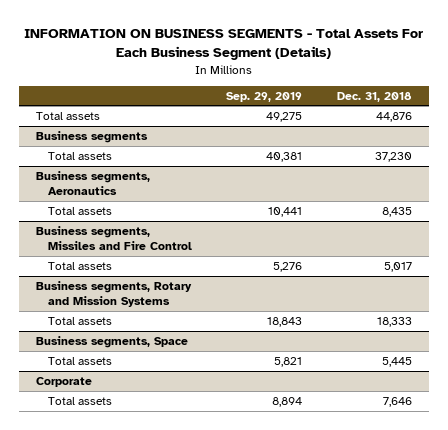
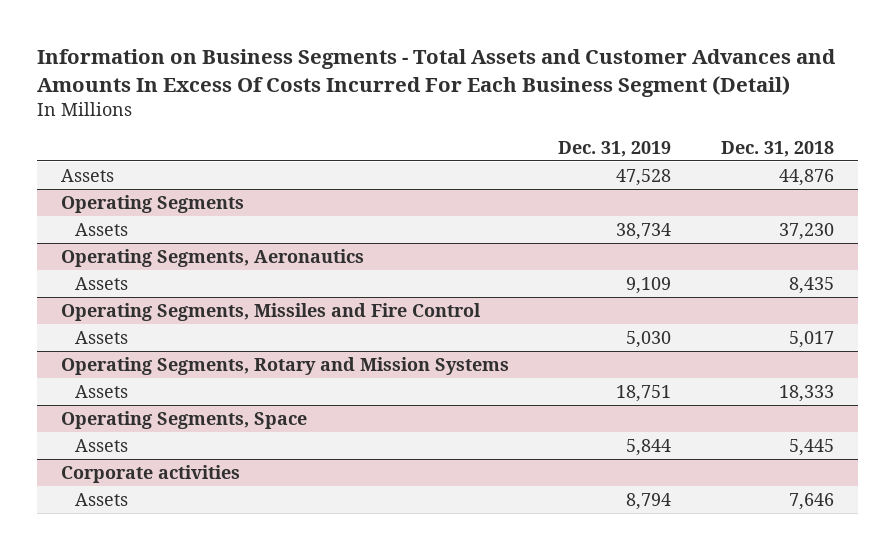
- INFORMATION ON BUSINESS SEGMENTS - Total Assets For Each Business Segment (Details)
+ Information on Business Segments - Total Assets and Customer Advances and Amounts In Excess Of Costs Incurred For Each Business Segment (Detail)
- | Sep. 29, 2019 | Dec. 31, 2018
+ | Dec. 31, 2019 | Dec. 31, 2018
- Total assets | 49,275 | 44,876
- Business segments
- Total assets | 40,381 | 37,230
- Business segments, Aeronautics
- Total assets | 10,441 | 8,435
- Business segments, Missiles and Fire Control
- Total assets | 5,276 | 5,017
- Business segments, Rotary and Mission Systems
- Total assets | 18,843 | 18,333
- Business segments, Space
- Total assets | 5,821 | 5,445
- Corporate
- Total assets | 8,894 | 7,646
+ Assets | 47,528 | 44,876
+ Operating Segments
+ Assets | 38,734 | 37,230
+ Operating Segments, Aeronautics
+ Assets | 9,109 | 8,435
+ Operating Segments, Missiles and Fire Control
+ Assets | 5,030 | 5,017
+ Operating Segments, Rotary and Mission Systems
+ Assets | 18,751 | 18,333
+ Operating Segments, Space
+ Assets | 5,844 | 5,445
+ Corporate activities
+ Assets | 8,794 | 7,646

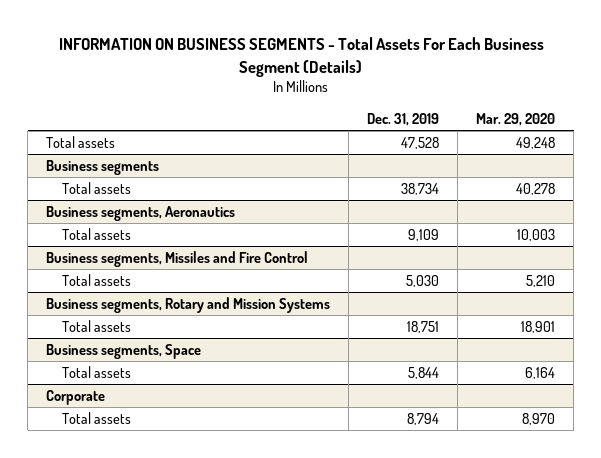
- Information on Business Segments - Total Assets and Customer Advances and Amounts In Excess Of Costs Incurred For Each Business Segment (Detail)
+ INFORMATION ON BUSINESS SEGMENTS - Total Assets For Each Business Segment (Details)
- | Dec. 31, 2019 | Dec. 31, 2018
+ | Dec. 31, 2019 | Mar. 29, 2020
- Assets | 47,528 | 44,876
- Operating Segments
- Assets | 38,734 | 37,230
- Operating Segments, Aeronautics
- Assets | 9,109 | 8,435
- Operating Segments, Missiles and Fire Control
- Assets | 5,030 | 5,017
- Operating Segments, Rotary and Mission Systems
- Assets | 18,751 | 18,333
- Operating Segments, Space
- Assets | 5,844 | 5,445
- Corporate activities
- Assets | 8,794 | 7,646
+ Total assets | 47,528 | 49,248
+ Business segments
+ Total assets | 38,734 | 40,278
+ Business segments, Aeronautics
+ Total assets | 9,109 | 10,003
+ Business segments, Missiles and Fire Control
+ Total assets | 5,030 | 5,210
+ Business segments, Rotary and Mission Systems
+ Total assets | 18,751 | 18,901
+ Business segments, Space
+ Total assets | 5,844 | 6,164
+ Corporate
+ Total assets | 8,794 | 8,970

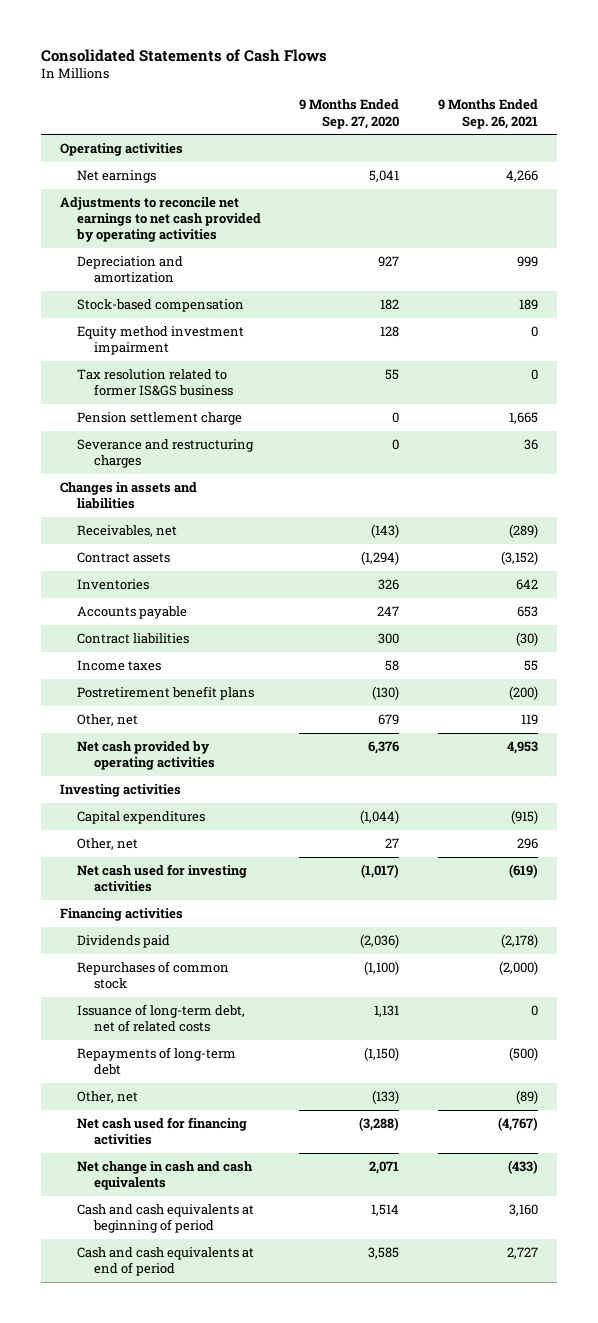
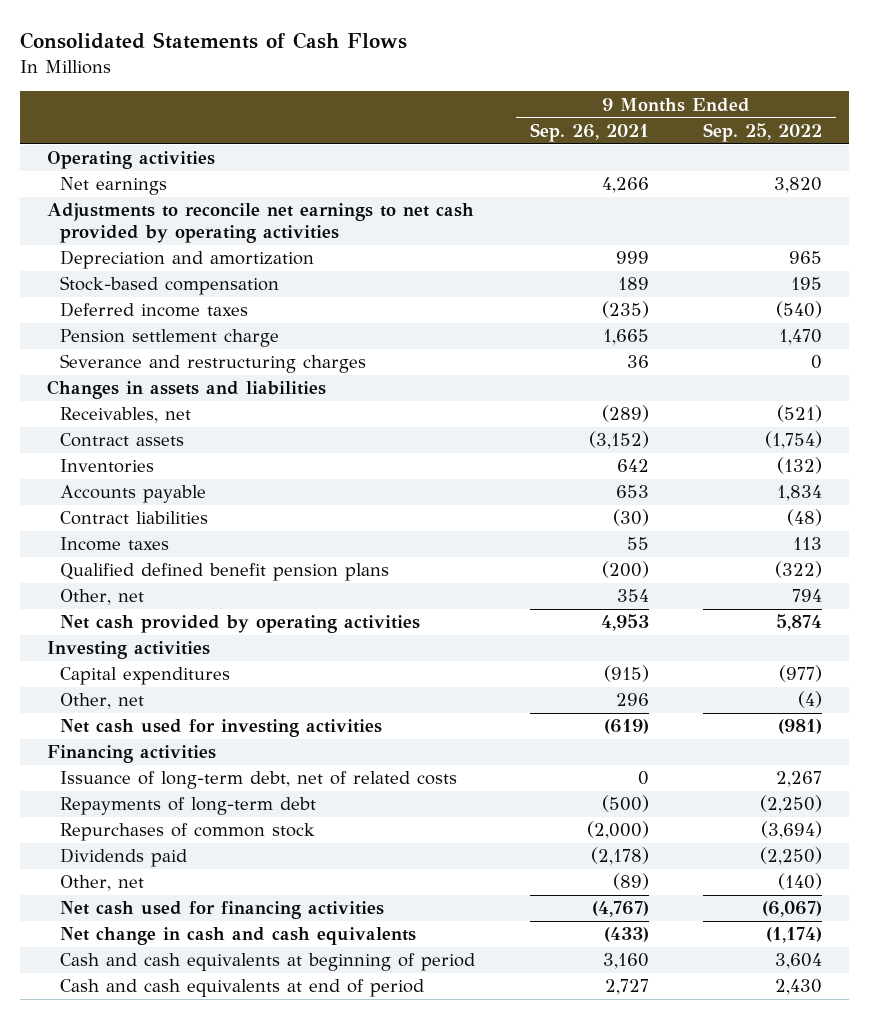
- | 9 Months Ended Sep. 27, 2020 | 9 Months Ended Sep. 26, 2021
+ | 9 Months Ended Sep. 26, 2021 | 9 Months Ended Sep. 25, 2022
- Equity method investment impairment | 128 | 0
- Tax resolution related to former IS&GS business | 55 | 0
+ Deferred income taxes | (235) | (540)
- Postretirement benefit plans | (130) | (200)
- Other, net | 679 | 119
+ Qualified defined benefit pension plans | (200) | (322)
+ Other, net | 354 | 794
moved down: Repurchases of common stock | (2,000) | (3,694)
moved down: Dividends paid | (2,178) | (2,250)

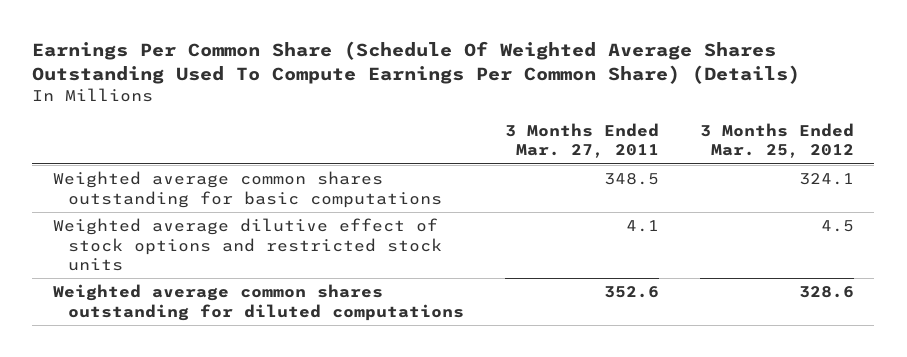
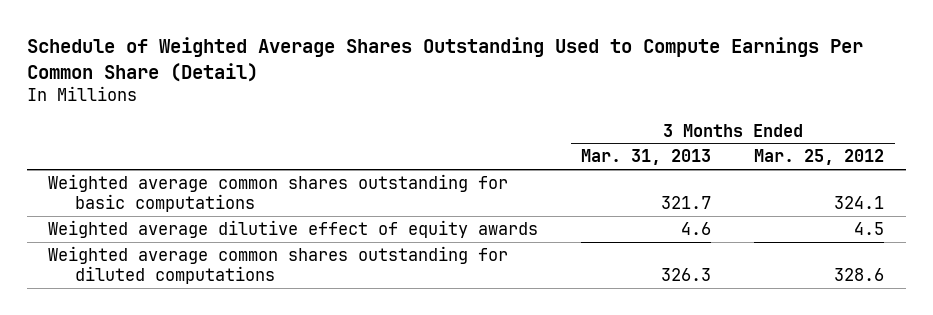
- Earnings Per Common Share (Schedule Of Weighted Average Shares Outstanding Used To Compute Earnings Per Common Share) (Details)
+ Schedule of Weighted Average Shares Outstanding Used to Compute Earnings Per Common Share (Detail)
- | 3 Months Ended Mar. 27, 2011 | 3 Months Ended Mar. 25, 2012
+ | 3 Months Ended Mar. 31, 2013 | 3 Months Ended Mar. 25, 2012
- Weighted average dilutive effect of stock options and restricted stock units | 4.1 | 4.5
+ Weighted average dilutive effect of equity awards | 4.6 | 4.5

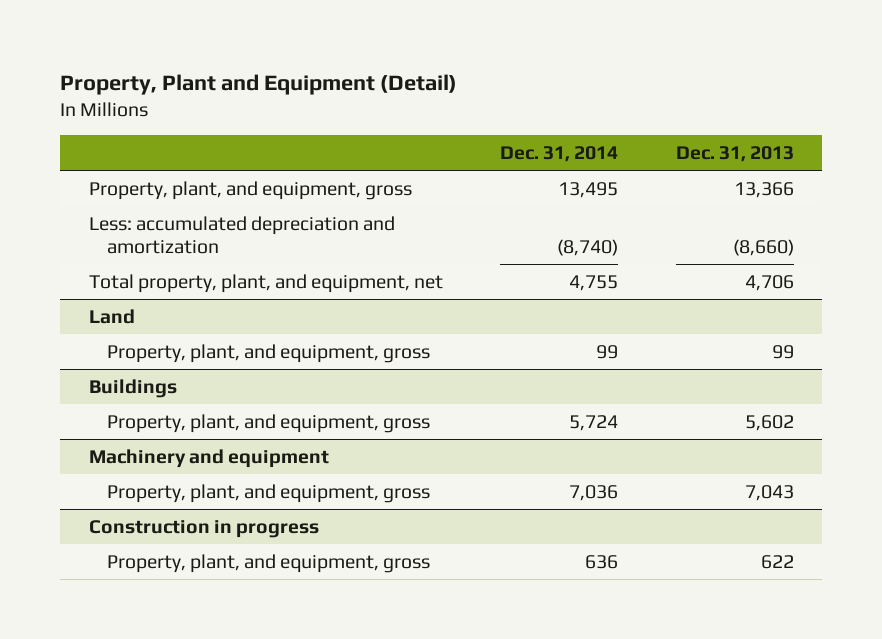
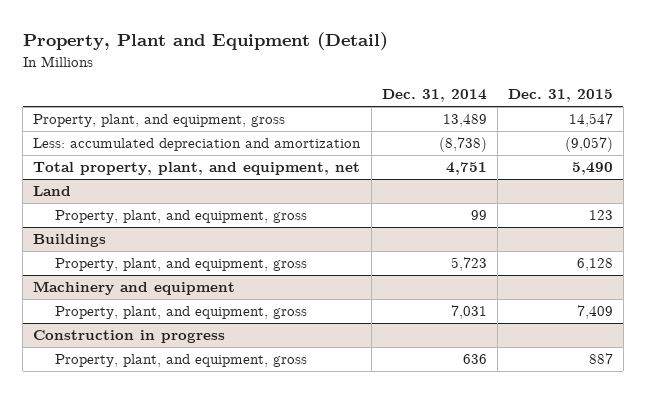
- | Dec. 31, 2014 | Dec. 31, 2013
+ | Dec. 31, 2014 | Dec. 31, 2015
- Property, plant, and equipment, gross | 13,495 | 13,366
- Less: accumulated depreciation and amortization | (8,740) | (8,660)
- Total property, plant, and equipment, net | 4,755 | 4,706
+ Property, plant, and equipment, gross | 13,489 | 14,547
+ Less: accumulated depreciation and amortization | (8,738) | (9,057)
+ Total property, plant, and equipment, net | 4,751 | 5,490
@ Buildings
- Property, plant, and equipment, gross | 5,724 | 5,602
+ Property, plant, and equipment, gross | 5,723 | 6,128
@ Machinery and equipment
- Property, plant, and equipment, gross | 7,036 | 7,043
+ Property, plant, and equipment, gross | 7,031 | 7,409

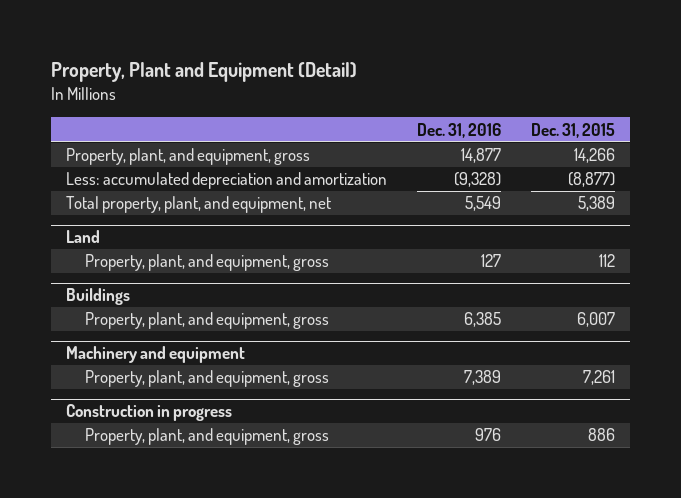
- | Dec. 31, 2014 | Dec. 31, 2015
+ | Dec. 31, 2016 | Dec. 31, 2015
- Property, plant, and equipment, gross | 13,489 | 14,547
- Less: accumulated depreciation and amortization | (8,738) | (9,057)
- Total property, plant, and equipment, net | 4,751 | 5,490
+ Property, plant, and equipment, gross | 14,877 | 14,266
+ Less: accumulated depreciation and amortization | (9,328) | (8,877)
+ Total property, plant, and equipment, net | 5,549 | 5,389
@ Land
- Property, plant, and equipment, gross | 99 | 123
+ Property, plant, and equipment, gross | 127 | 112
@ Buildings
- Property, plant, and equipment, gross | 5,723 | 6,128
+ Property, plant, and equipment, gross | 6,385 | 6,007
@ Machinery and equipment
- Property, plant, and equipment, gross | 7,031 | 7,409
+ Property, plant, and equipment, gross | 7,389 | 7,261
@ Construction in progress
- Property, plant, and equipment, gross | 636 | 887
+ Property, plant, and equipment, gross | 976 | 886

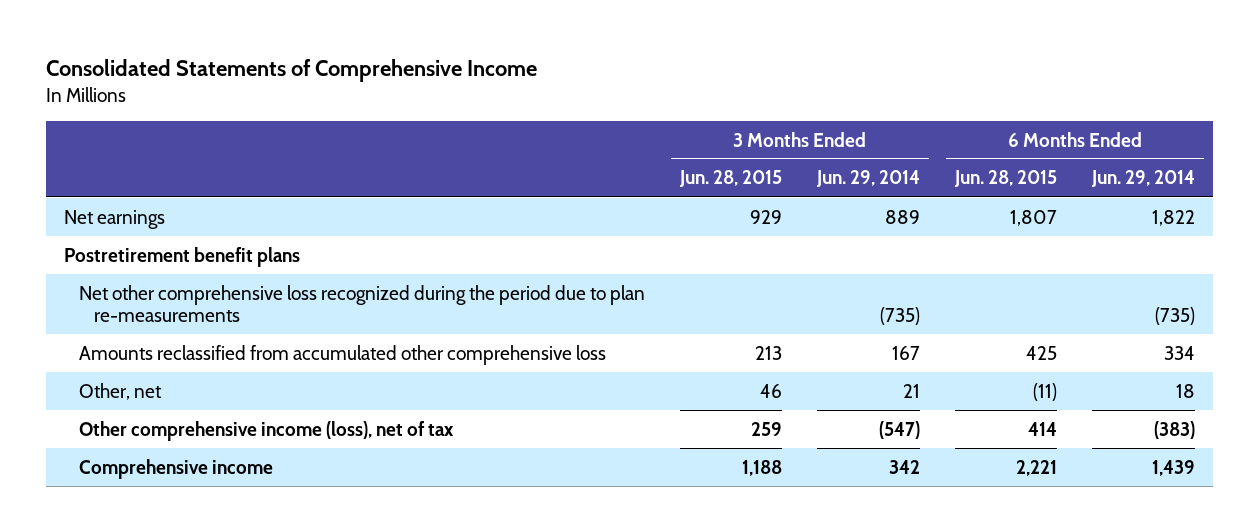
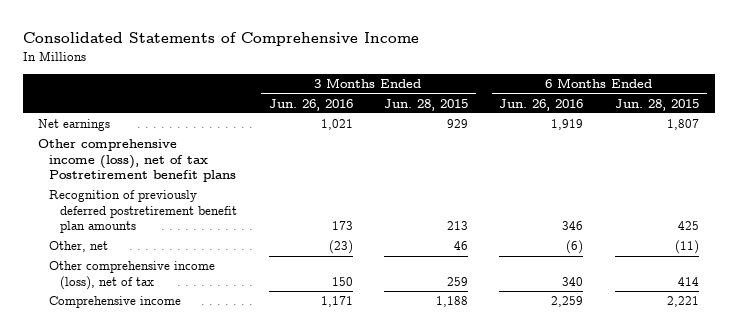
- | 3 Months Ended Jun. 28, 2015 | 3 Months Ended Jun. 29, 2014 | 6 Months Ended Jun. 28, 2015 | 6 Months Ended Jun. 29, 2014
+ | 3 Months Ended Jun. 26, 2016 | 3 Months Ended Jun. 28, 2015 | 6 Months Ended Jun. 26, 2016 | 6 Months Ended Jun. 28, 2015
- Postretirement benefit plans
- Net other comprehensive loss recognized during the period due to plan re-measurements | | (735) | | (735)
- Amounts reclassified from accumulated other comprehensive loss | 213 | 167 | 425 | 334
+ Other comprehensive income (loss), net of tax Postretirement benefit plans
+ Recognition of previously deferred postretirement benefit plan amounts | 173 | 213 | 346 | 425

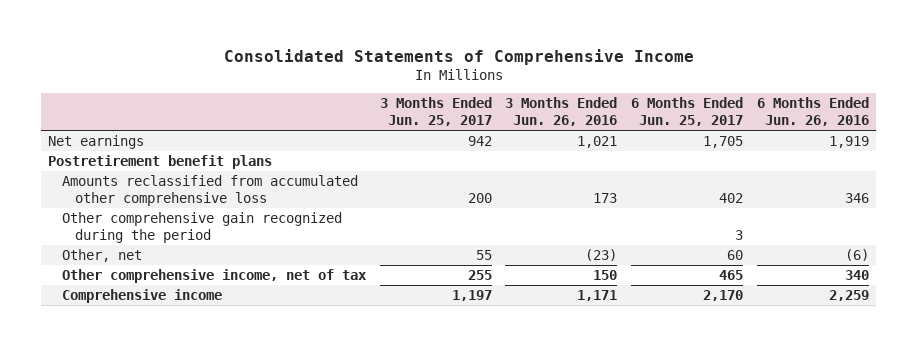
- | 3 Months Ended Jun. 26, 2016 | 3 Months Ended Jun. 28, 2015 | 6 Months Ended Jun. 26, 2016 | 6 Months Ended Jun. 28, 2015
+ | 3 Months Ended Jun. 25, 2017 | 3 Months Ended Jun. 26, 2016 | 6 Months Ended Jun. 25, 2017 | 6 Months Ended Jun. 26, 2016
- Other comprehensive income (loss), net of tax Postretirement benefit plans
- Recognition of previously deferred postretirement benefit plan amounts | 173 | 213 | 346 | 425
+ Postretirement benefit plans
+ Amounts reclassified from accumulated other comprehensive loss | 200 | 173 | 402 | 346
+ Other comprehensive gain recognized during the period | | | 3 |
- Other comprehensive income (loss), net of tax | 150 | 259 | 340 | 414
+ Other comprehensive income, net of tax | 255 | 150 | 465 | 340

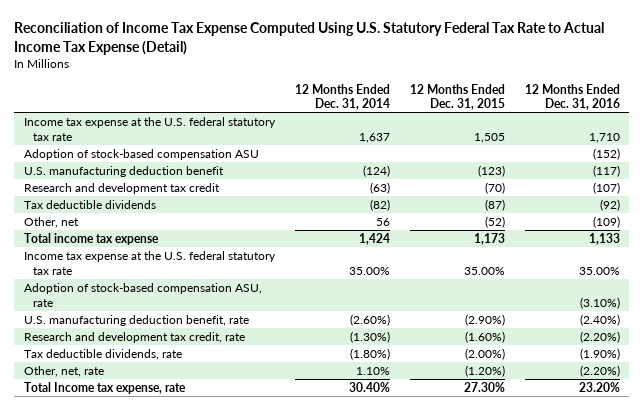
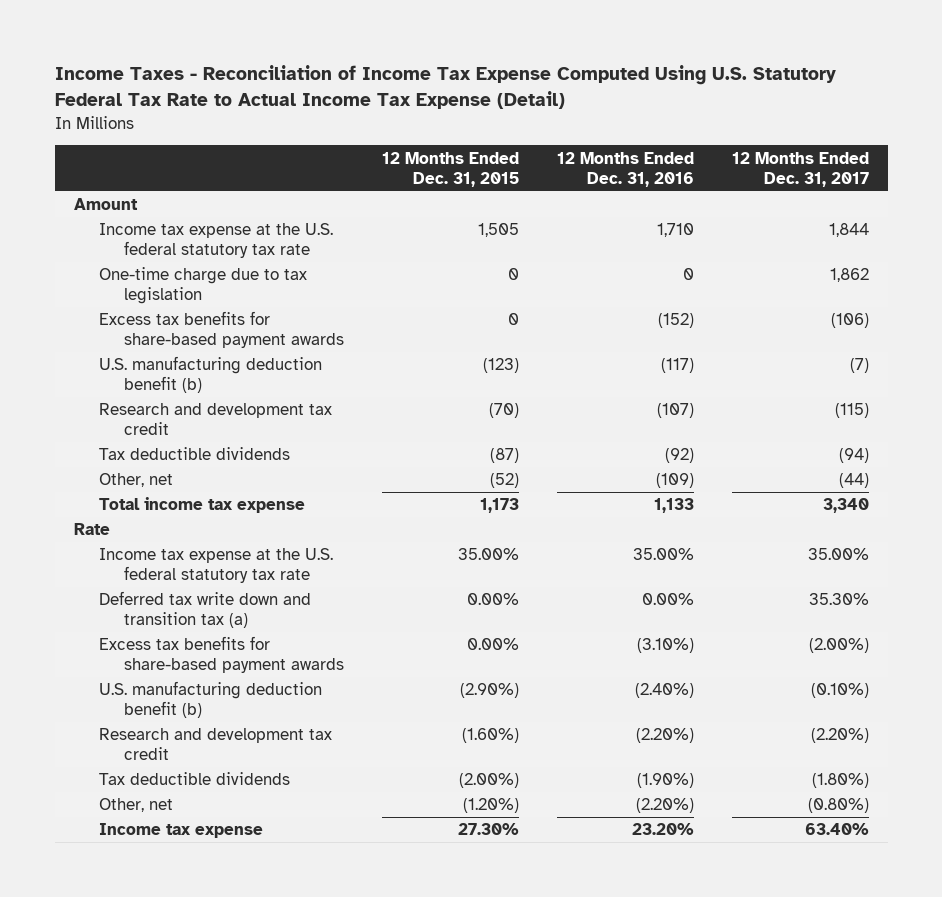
- Reconciliation of Income Tax Expense Computed Using U.S. Statutory Federal Tax Rate to Actual Income Tax Expense (Detail)
+ Income Taxes - Reconciliation of Income Tax Expense Computed Using U.S. Statutory Federal Tax Rate to Actual Income Tax Expense (Detail)
- | 12 Months Ended Dec. 31, 2014 | 12 Months Ended Dec. 31, 2015 | 12 Months Ended Dec. 31, 2016
+ | 12 Months Ended Dec. 31, 2015 | 12 Months Ended Dec. 31, 2016 | 12 Months Ended Dec. 31, 2017
+ Amount
- Adoption of stock-based compensation ASU | | | (152)
- U.S. manufacturing deduction benefit | (124) | (123) | (117)
+ One-time charge due to tax legislation | 0 | 0 | 1,862
+ Excess tax benefits for share-based payment awards | 0 | (152) | (106)
+ U.S. manufacturing deduction benefit (b) | (123) | (117) | (7)
+ Rate
- Adoption of stock-based compensation ASU, rate | | | (3.10%)
- U.S. manufacturing deduction benefit, rate | (2.60%) | (2.90%) | (2.40%)
- Research and development tax credit, rate | (1.30%) | (1.60%) | (2.20%)
- Tax deductible dividends, rate | (1.80%) | (2.00%) | (1.90%)
- Other, net, rate | 1.10% | (1.20%) | (2.20%)
- Total Income tax expense, rate | 30.40% | 27.30% | 23.20%
+ Deferred tax write down and transition tax (a) | 0.00% | 0.00% | 35.30%
+ Excess tax benefits for share-based payment awards | 0.00% | (3.10%) | (2.00%)
+ U.S. manufacturing deduction benefit (b) | (2.90%) | (2.40%) | (0.10%)
+ Research and development tax credit | (1.60%) | (2.20%) | (2.20%)
+ Tax deductible dividends | (2.00%) | (1.90%) | (1.80%)
+ Other, net | (1.20%) | (2.20%) | (0.80%)
+ Income tax expense | 27.30% | 23.20% | 63.40%

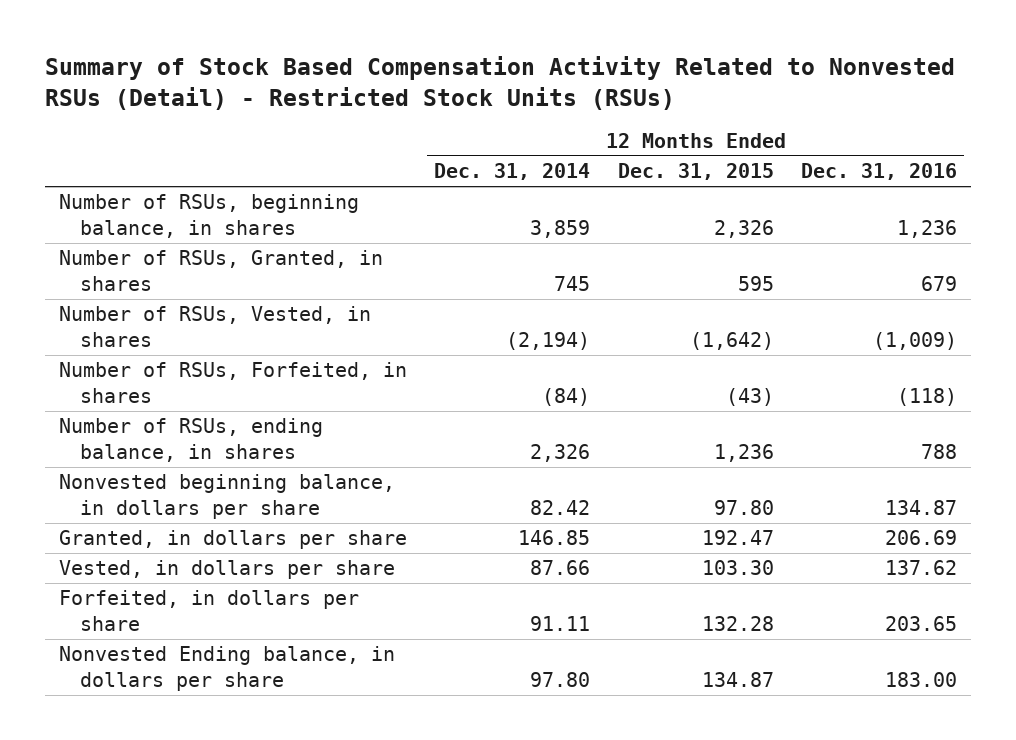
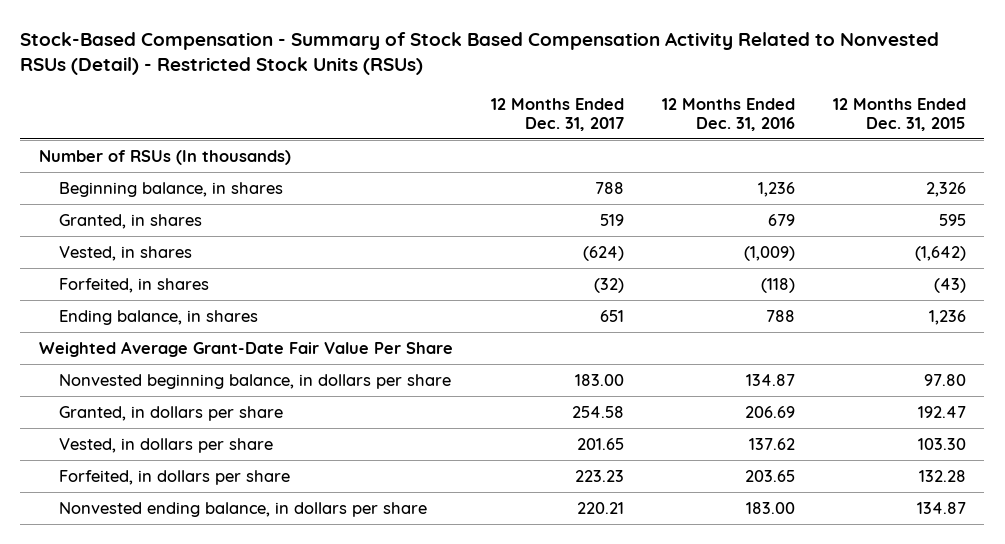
- Summary of Stock Based Compensation Activity Related to Nonvested RSUs (Detail) - Restricted Stock Units (RSUs)
+ Stock-Based Compensation - Summary of Stock Based Compensation Activity Related to Nonvested RSUs (Detail) - Restricted Stock Units (RSUs)
- | 12 Months Ended Dec. 31, 2014 | 12 Months Ended Dec. 31, 2015 | 12 Months Ended Dec. 31, 2016
+ | 12 Months Ended Dec. 31, 2017 | 12 Months Ended Dec. 31, 2016 | 12 Months Ended Dec. 31, 2015
- Number of RSUs, beginning balance, in shares | 3,859 | 2,326 | 1,236
- Number of RSUs, Granted, in shares | 745 | 595 | 679
- Number of RSUs, Vested, in shares | (2,194) | (1,642) | (1,009)
- Number of RSUs, Forfeited, in shares | (84) | (43) | (118)
- Number of RSUs, ending balance, in shares | 2,326 | 1,236 | 788
+ Number of RSUs (In thousands)
+ Beginning balance, in shares | 788 | 1,236 | 2,326
+ Granted, in shares | 519 | 679 | 595
+ Vested, in shares | (624) | (1,009) | (1,642)
+ Forfeited, in shares | (32) | (118) | (43)
+ Ending balance, in shares | 651 | 788 | 1,236
+ Weighted Average Grant-Date Fair Value Per Share
- Nonvested Ending balance, in dollars per share | 97.80 | 134.87 | 183.00
+ Nonvested ending balance, in dollars per share | 220.21 | 183.00 | 134.87

